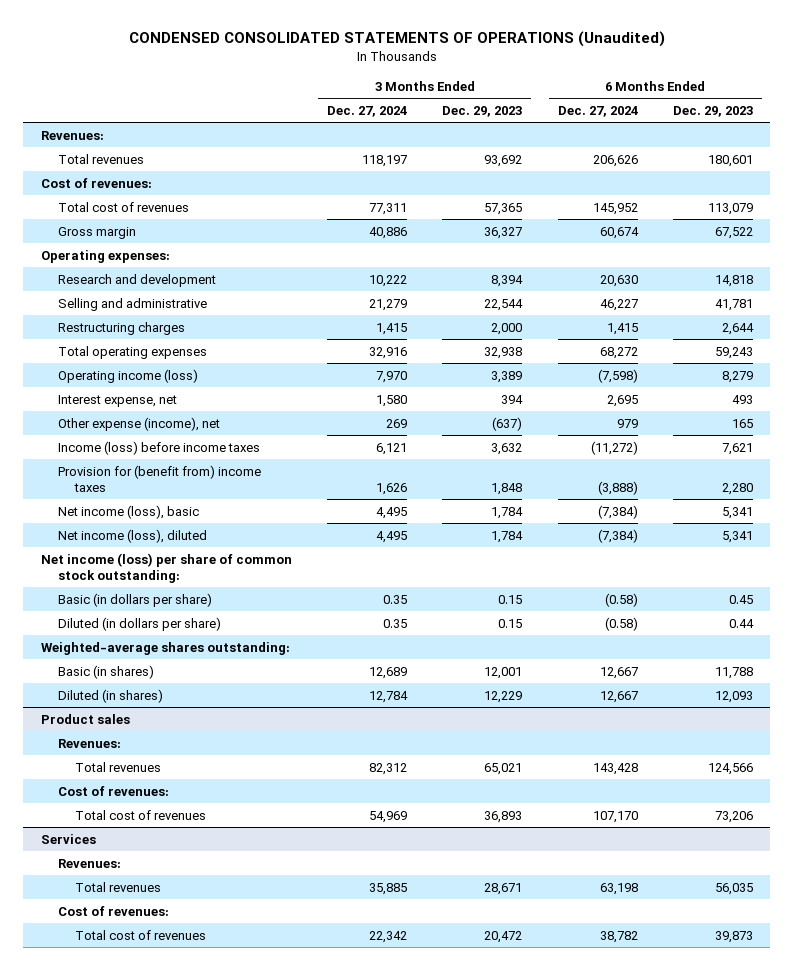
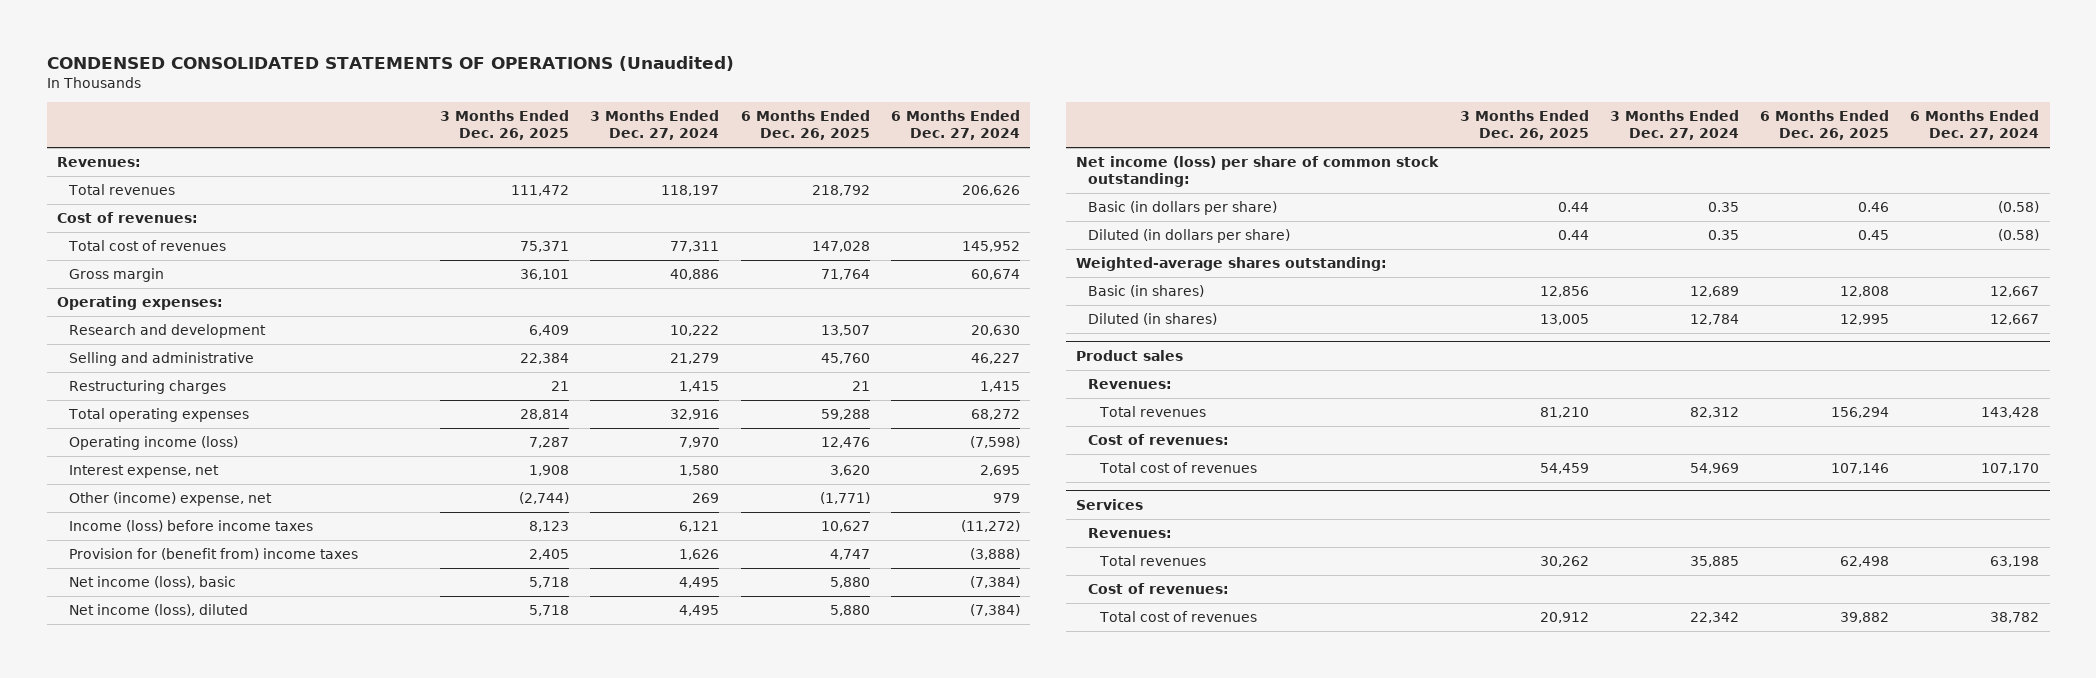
- | 3 Months Ended Dec. 27, 2024 | 3 Months Ended Dec. 29, 2023 | 6 Months Ended Dec. 27, 2024 | 6 Months Ended Dec. 29, 2023
+ | 3 Months Ended Dec. 26, 2025 | 3 Months Ended Dec. 27, 2024 | 6 Months Ended Dec. 26, 2025 | 6 Months Ended Dec. 27, 2024
- Other expense (income), net | 269 | (637) | 979 | 165
+ Other (income) expense, net | (2,744) | 269 | (1,771) | 979

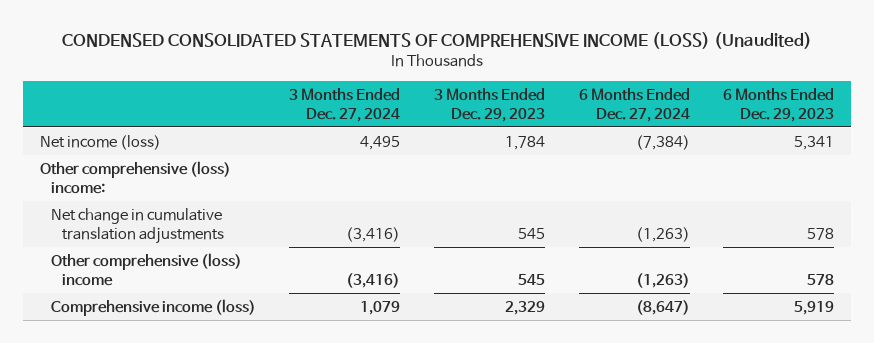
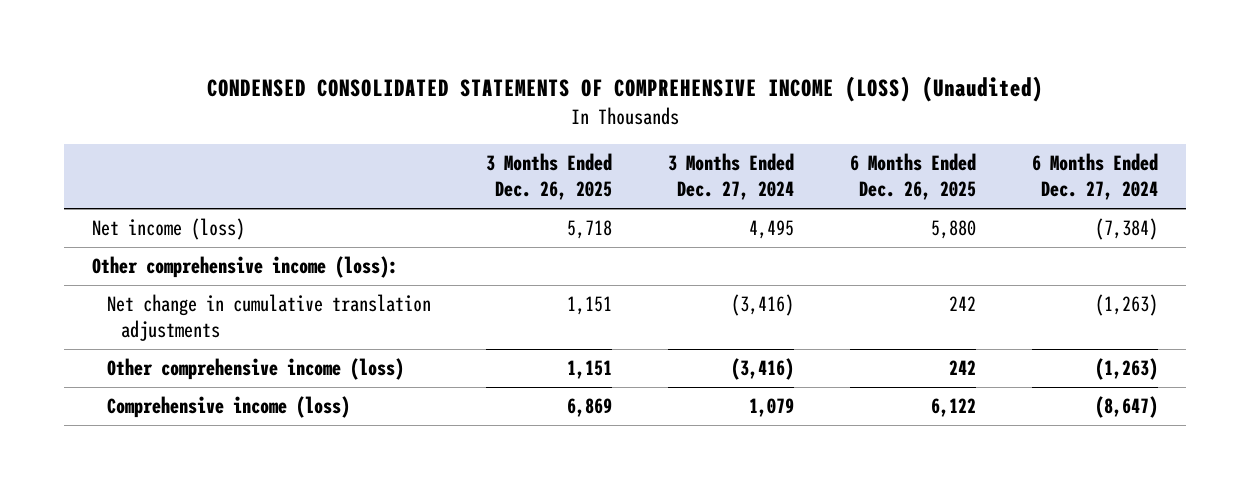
- | 3 Months Ended Dec. 27, 2024 | 3 Months Ended Dec. 29, 2023 | 6 Months Ended Dec. 27, 2024 | 6 Months Ended Dec. 29, 2023
+ | 3 Months Ended Dec. 26, 2025 | 3 Months Ended Dec. 27, 2024 | 6 Months Ended Dec. 26, 2025 | 6 Months Ended Dec. 27, 2024
- Other comprehensive (loss) income:
+ Other comprehensive income (loss):
- Other comprehensive (loss) income | (3,416) | 545 | (1,263) | 578
+ Other comprehensive income (loss) | 1,151 | (3,416) | 242 | (1,263)

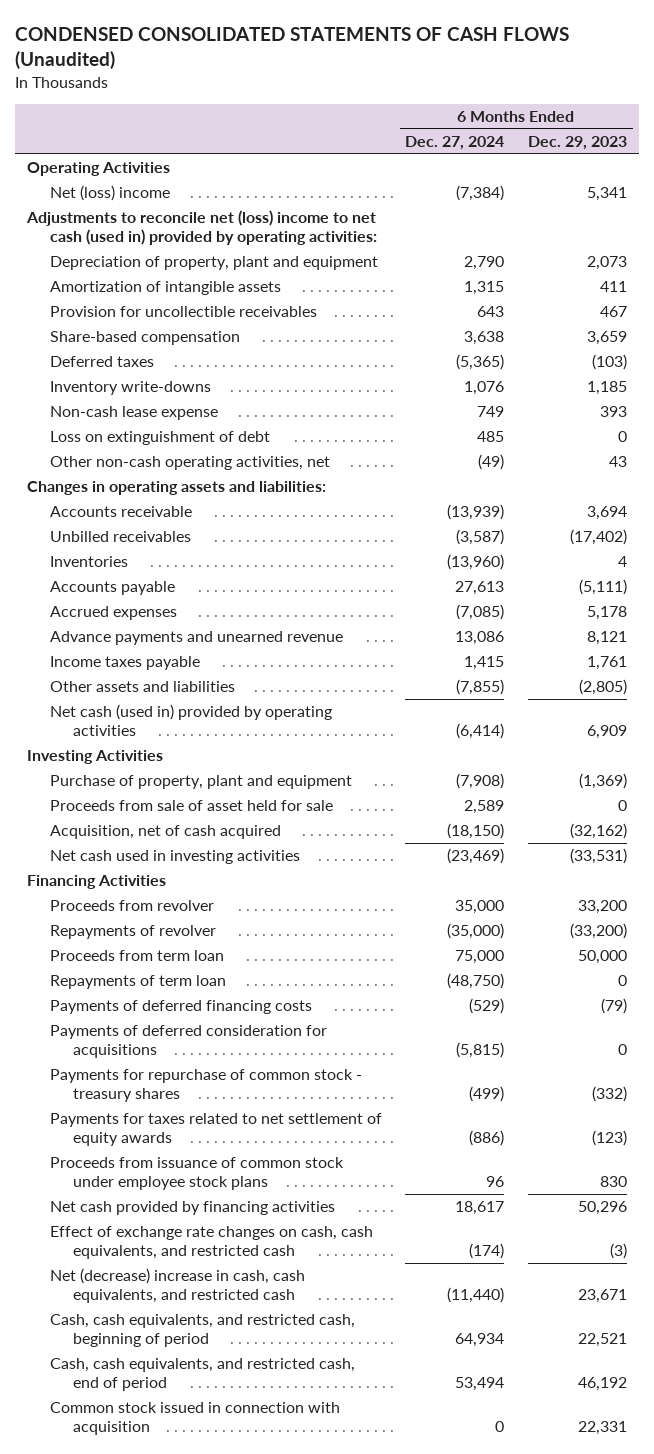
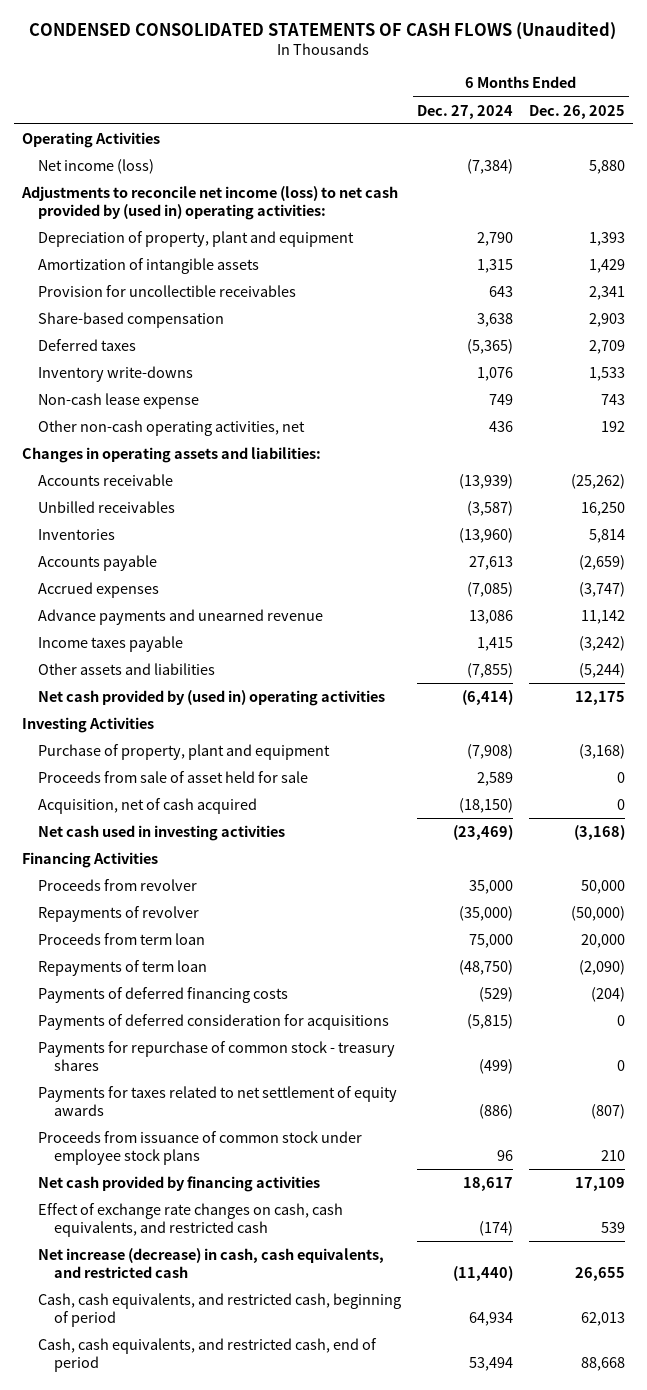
- | 6 Months Ended Dec. 27, 2024 | 6 Months Ended Dec. 29, 2023
+ | 6 Months Ended Dec. 27, 2024 | 6 Months Ended Dec. 26, 2025
- Net (loss) income | (7,384) | 5,341
- Adjustments to reconcile net (loss) income to net cash (used in) provided by operating activities:
+ Net income (loss) | (7,384) | 5,880
+ Adjustments to reconcile net income (loss) to net cash provided by (used in) operating activities:
- Loss on extinguishment of debt | 485 | 0
- Other non-cash operating activities, net | (49) | 43
+ Other non-cash operating activities, net | 436 | 192
- Net cash (used in) provided by operating activities | (6,414) | 6,909
+ Net cash provided by (used in) operating activities | (6,414) | 12,175
- Net (decrease) increase in cash, cash equivalents, and restricted cash | (11,440) | 23,671
+ Net increase (decrease) in cash, cash equivalents, and restricted cash | (11,440) | 26,655
- Common stock issued in connection with acquisition | 0 | 22,331

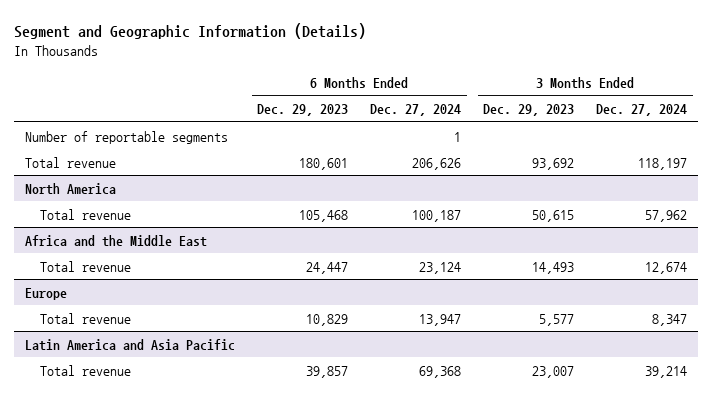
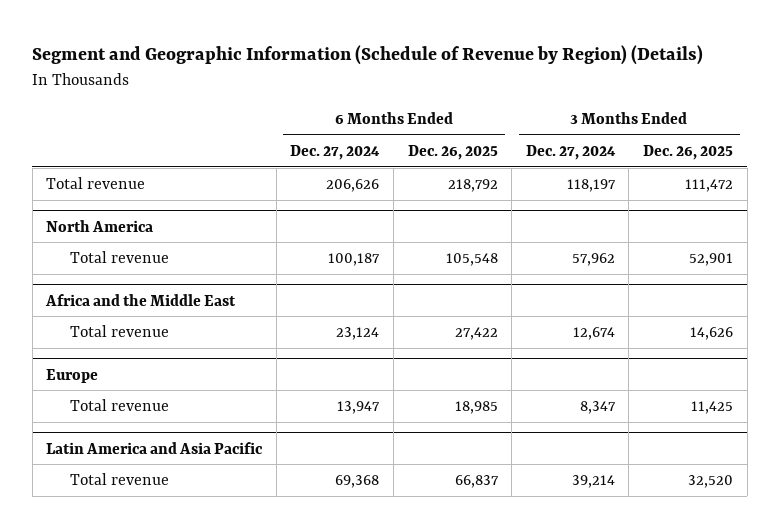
- Segment and Geographic Information (Details)
+ Segment and Geographic Information (Schedule of Revenue by Region) (Details)
- | 6 Months Ended Dec. 29, 2023 | 6 Months Ended Dec. 27, 2024 | 3 Months Ended Dec. 29, 2023 | 3 Months Ended Dec. 27, 2024
+ | 6 Months Ended Dec. 27, 2024 | 6 Months Ended Dec. 26, 2025 | 3 Months Ended Dec. 27, 2024 | 3 Months Ended Dec. 26, 2025
- Number of reportable segments | | 1 | |

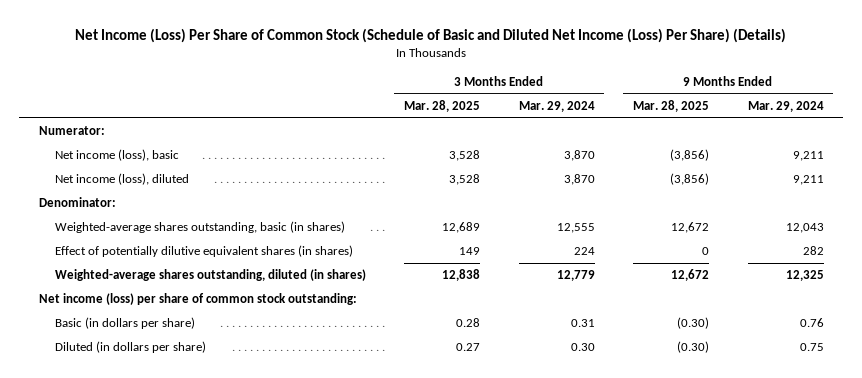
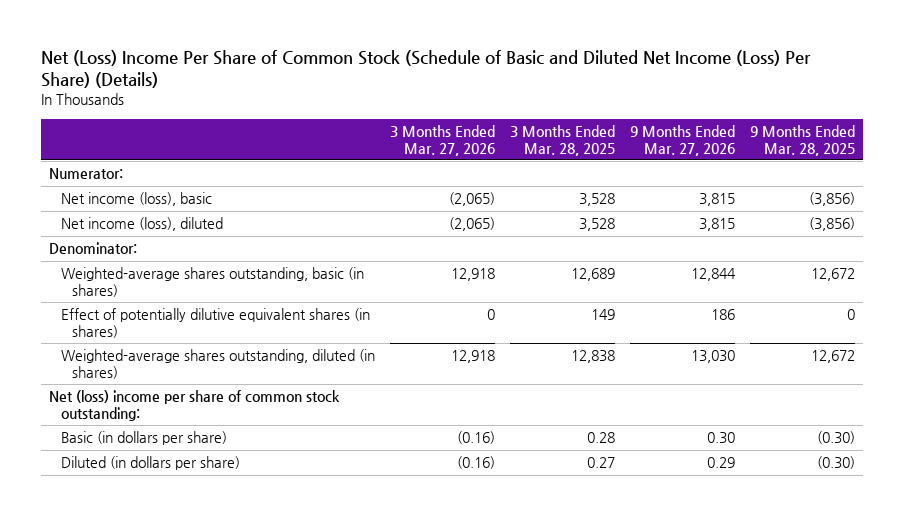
- Net Income (Loss) Per Share of Common Stock (Schedule of Basic and Diluted Net Income (Loss) Per Share) (Details)
+ Net (Loss) Income Per Share of Common Stock (Schedule of Basic and Diluted Net Income (Loss) Per Share) (Details)
- | 3 Months Ended Mar. 28, 2025 | 3 Months Ended Mar. 29, 2024 | 9 Months Ended Mar. 28, 2025 | 9 Months Ended Mar. 29, 2024
+ | 3 Months Ended Mar. 27, 2026 | 3 Months Ended Mar. 28, 2025 | 9 Months Ended Mar. 27, 2026 | 9 Months Ended Mar. 28, 2025
- Net income (loss) per share of common stock outstanding:
+ Net (loss) income per share of common stock outstanding:

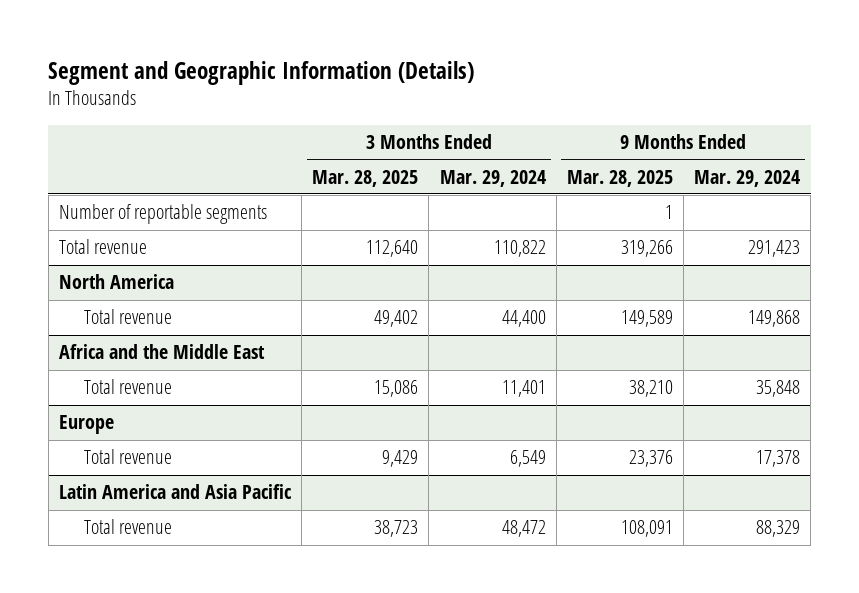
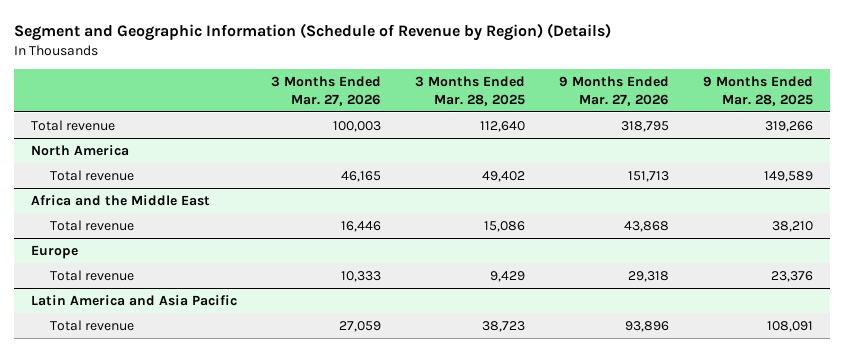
- Segment and Geographic Information (Details)
+ Segment and Geographic Information (Schedule of Revenue by Region) (Details)
- | 3 Months Ended Mar. 28, 2025 | 3 Months Ended Mar. 29, 2024 | 9 Months Ended Mar. 28, 2025 | 9 Months Ended Mar. 29, 2024
+ | 3 Months Ended Mar. 27, 2026 | 3 Months Ended Mar. 28, 2025 | 9 Months Ended Mar. 27, 2026 | 9 Months Ended Mar. 28, 2025
- Number of reportable segments | | | 1 |

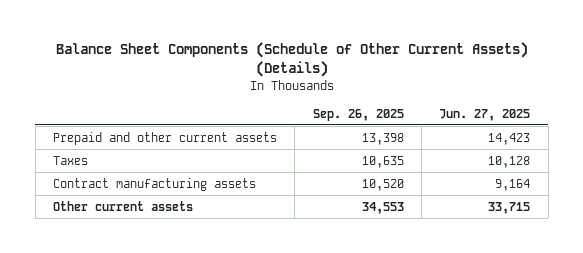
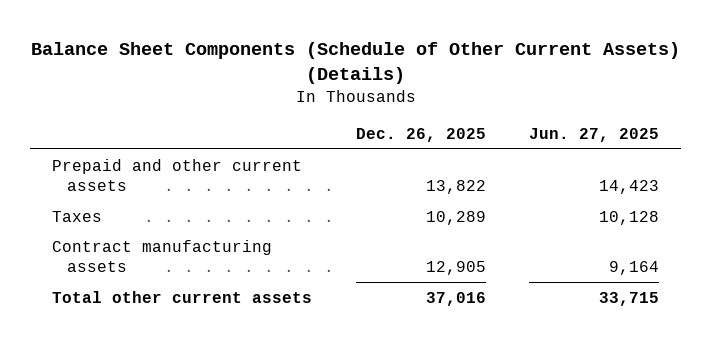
- | Sep. 26, 2025 | Jun. 27, 2025
+ | Dec. 26, 2025 | Jun. 27, 2025
- Other current assets | 34,553 | 33,715
+ Total other current assets | 37,016 | 33,715

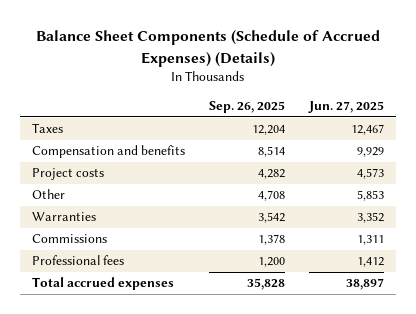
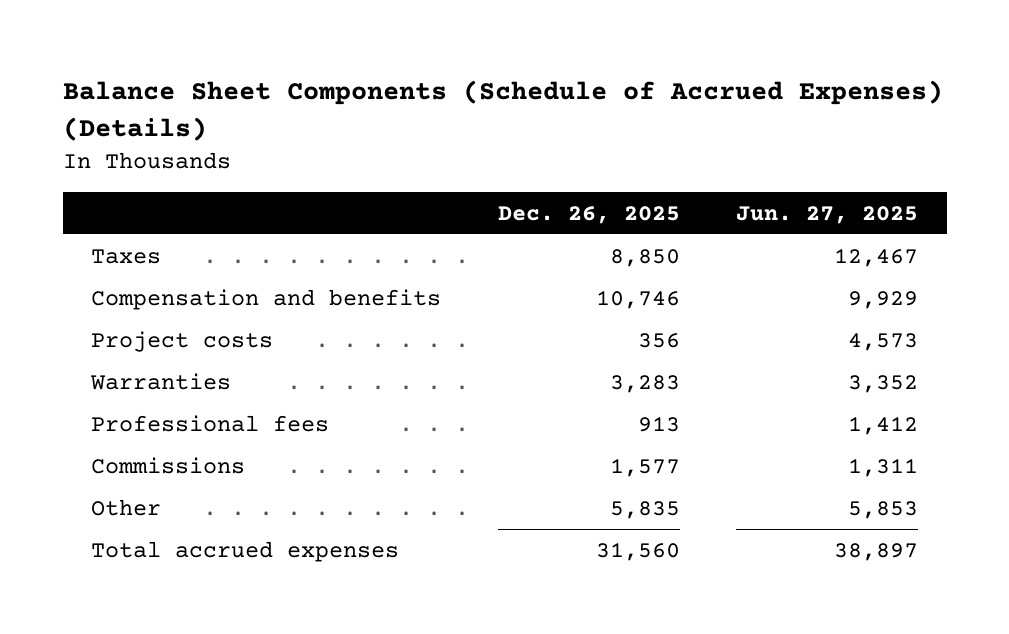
- | Sep. 26, 2025 | Jun. 27, 2025
+ | Dec. 26, 2025 | Jun. 27, 2025
moved down: Commissions | 1,577 | 1,311
moved down: Other | 5,835 | 5,853

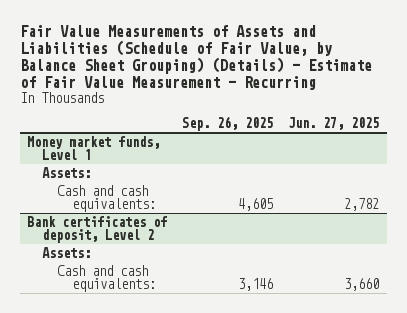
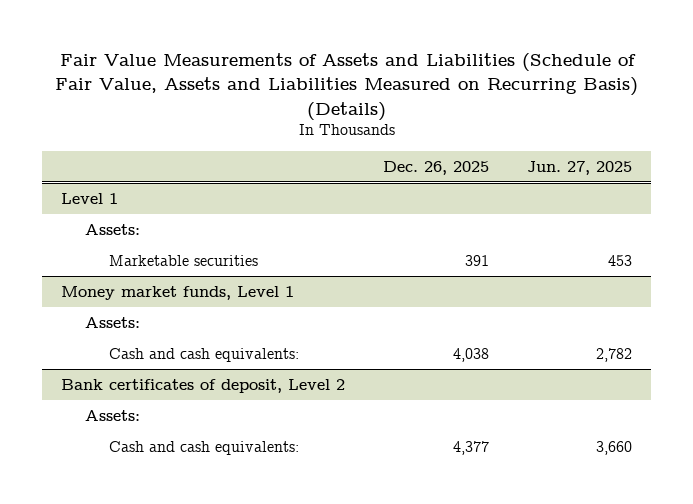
- Fair Value Measurements of Assets and Liabilities (Schedule of Fair Value, by Balance Sheet Grouping) (Details) - Estimate of Fair Value Measurement - Recurring
+ Fair Value Measurements of Assets and Liabilities (Schedule of Fair Value, Assets and Liabilities Measured on Recurring Basis) (Details)
- | Sep. 26, 2025 | Jun. 27, 2025
+ | Dec. 26, 2025 | Jun. 27, 2025
+ Level 1
+ Assets:
+ Marketable securities | 391 | 453

